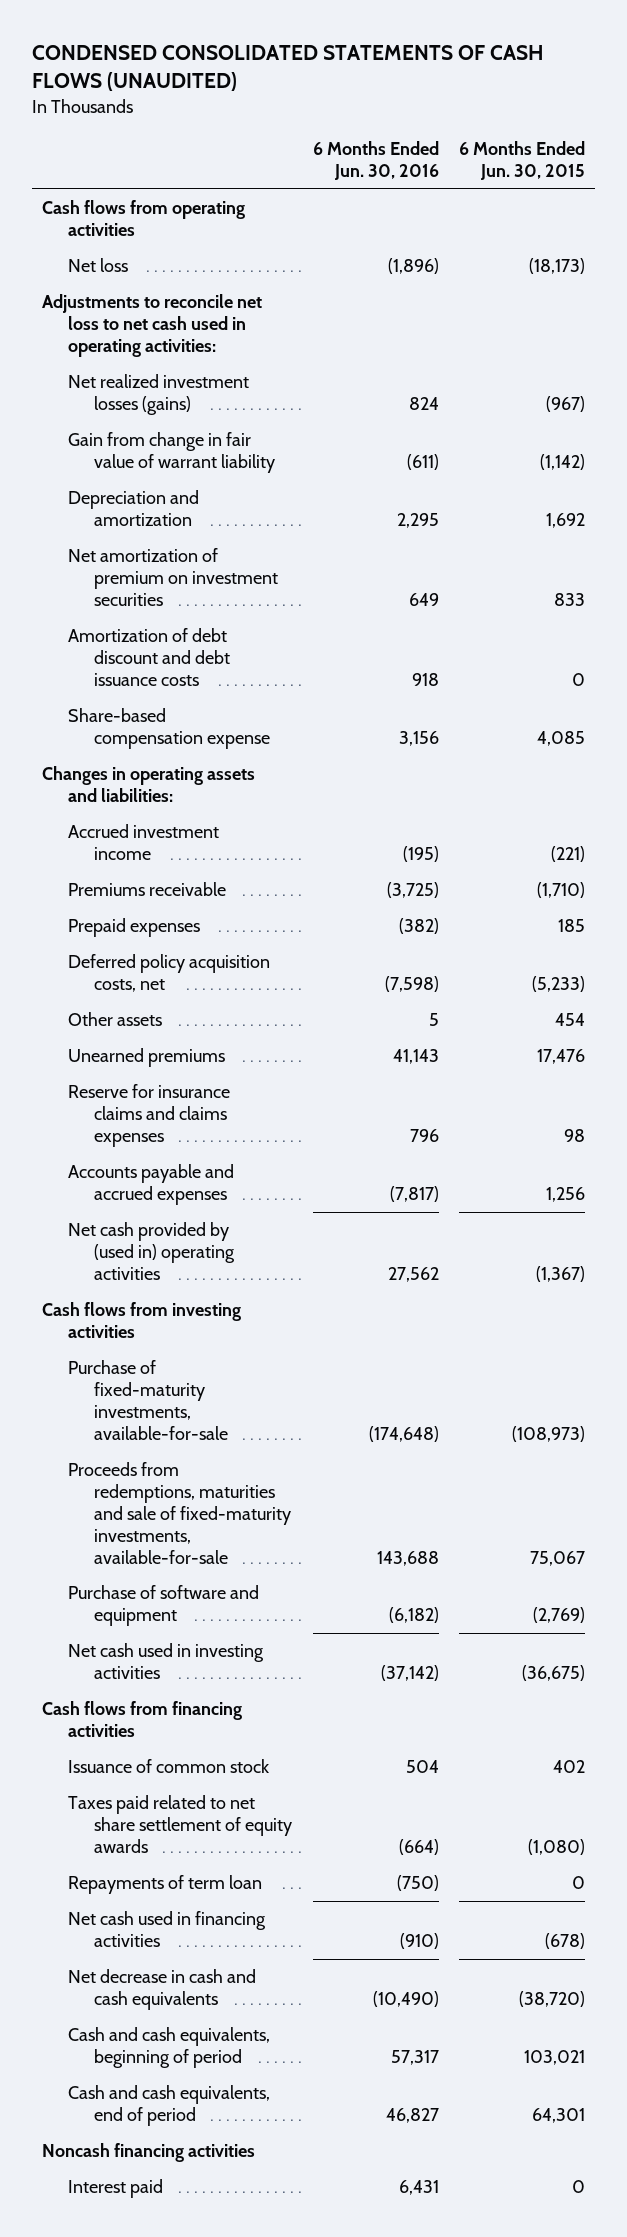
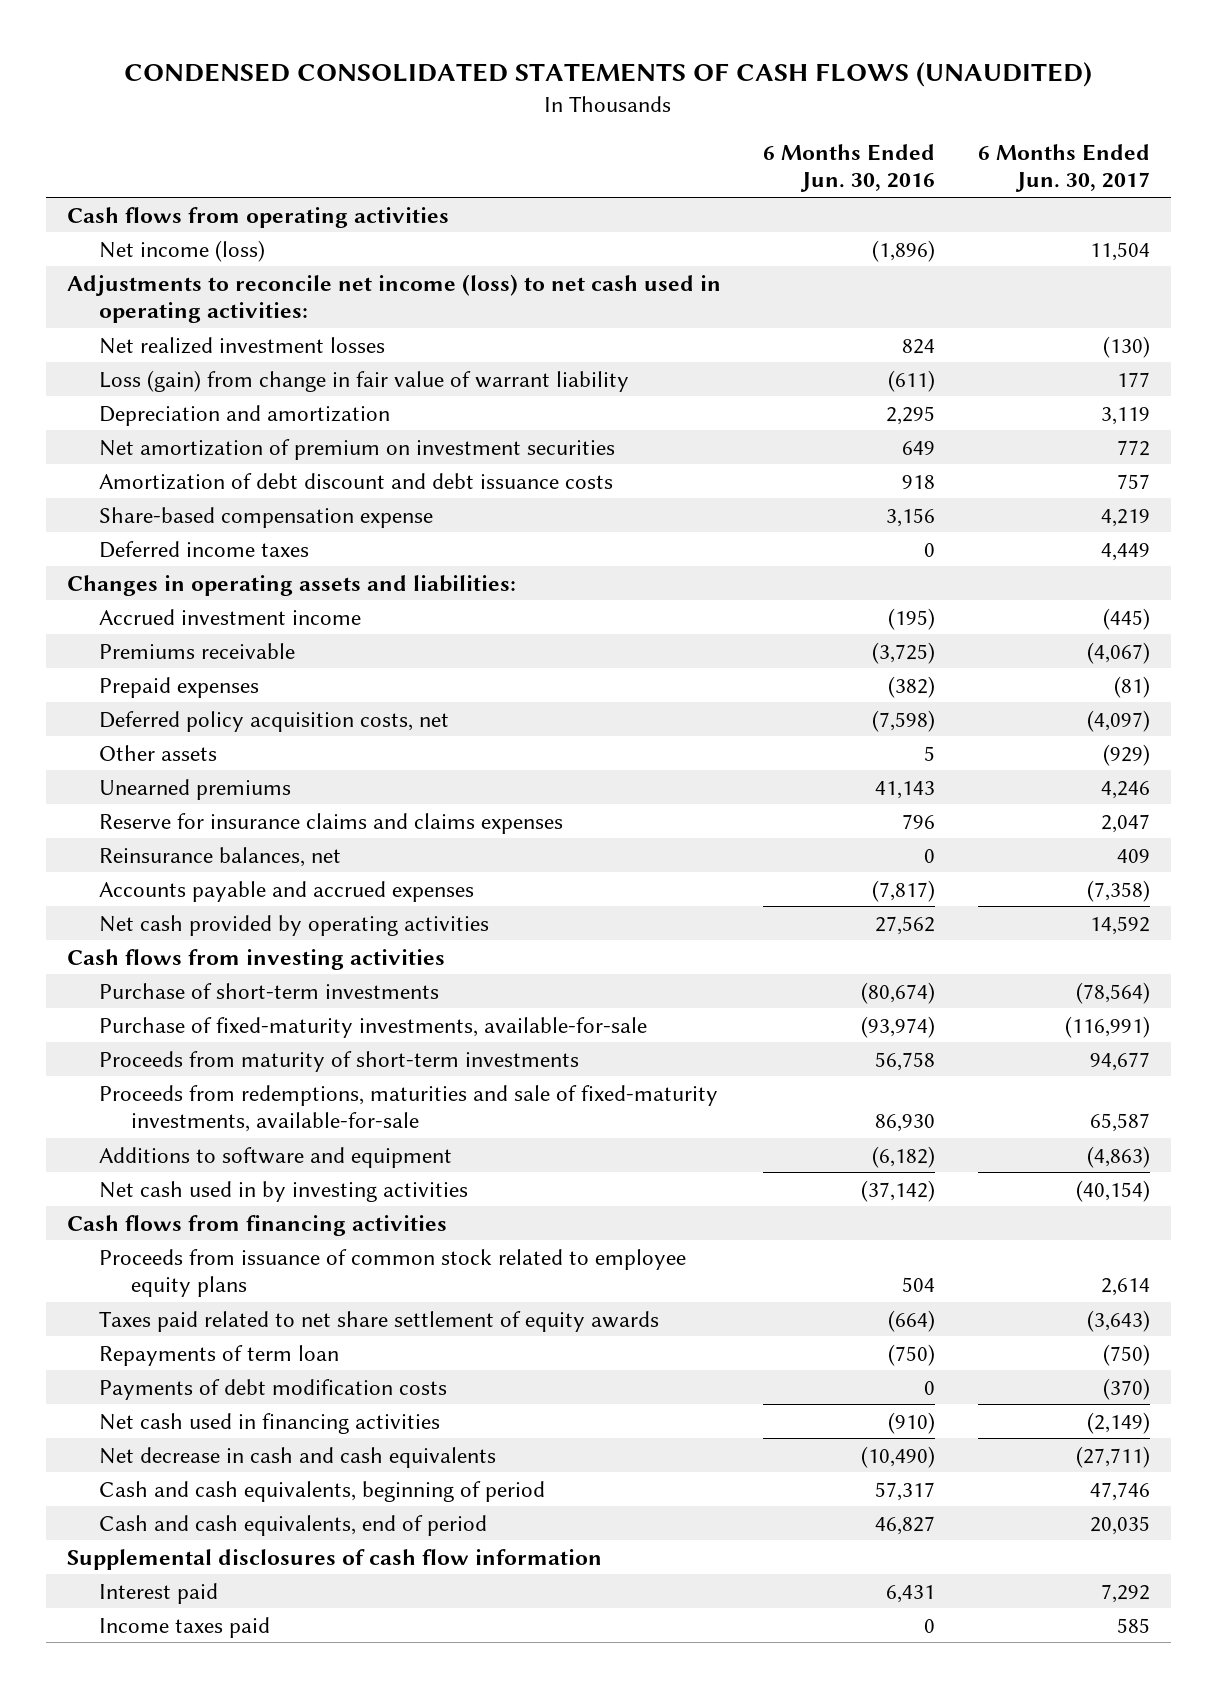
- | 6 Months Ended Jun. 30, 2016 | 6 Months Ended Jun. 30, 2015
+ | 6 Months Ended Jun. 30, 2016 | 6 Months Ended Jun. 30, 2017
- Net loss | (1,896) | (18,173)
- Adjustments to reconcile net loss to net cash used in operating activities:
- Net realized investment losses (gains) | 824 | (967)
- Gain from change in fair value of warrant liability | (611) | (1,142)
+ Net income (loss) | (1,896) | 11,504
+ Adjustments to reconcile net income (loss) to net cash used in operating activities:
+ Net realized investment losses | 824 | (130)
+ Loss (gain) from change in fair value of warrant liability | (611) | 177
+ Deferred income taxes | 0 | 4,449
+ Reinsurance balances, net | 0 | 409
- Net cash provided by (used in) operating activities | 27,562 | (1,367)
+ Net cash provided by operating activities | 27,562 | 14,592
- Purchase of fixed-maturity investments, available-for-sale | (174,648) | (108,973)
- Proceeds from redemptions, maturities and sale of fixed-maturity investments, available-for-sale | 143,688 | 75,067
- Purchase of software and equipment | (6,182) | (2,769)
- Net cash used in investing activities | (37,142) | (36,675)
+ Purchase of short-term investments | (80,674) | (78,564)
+ Purchase of fixed-maturity investments, available-for-sale | (93,974) | (116,991)
+ Proceeds from maturity of short-term investments | 56,758 | 94,677
+ Proceeds from redemptions, maturities and sale of fixed-maturity investments, available-for-sale | 86,930 | 65,587
+ Additions to software and equipment | (6,182) | (4,863)
+ Net cash used in by investing activities | (37,142) | (40,154)
- Issuance of common stock | 504 | 402
+ Proceeds from issuance of common stock related to employee equity plans | 504 | 2,614
+ Payments of debt modification costs | 0 | (370)
- Noncash financing activities
+ Supplemental disclosures of cash flow information
+ Income taxes paid | 0 | 585

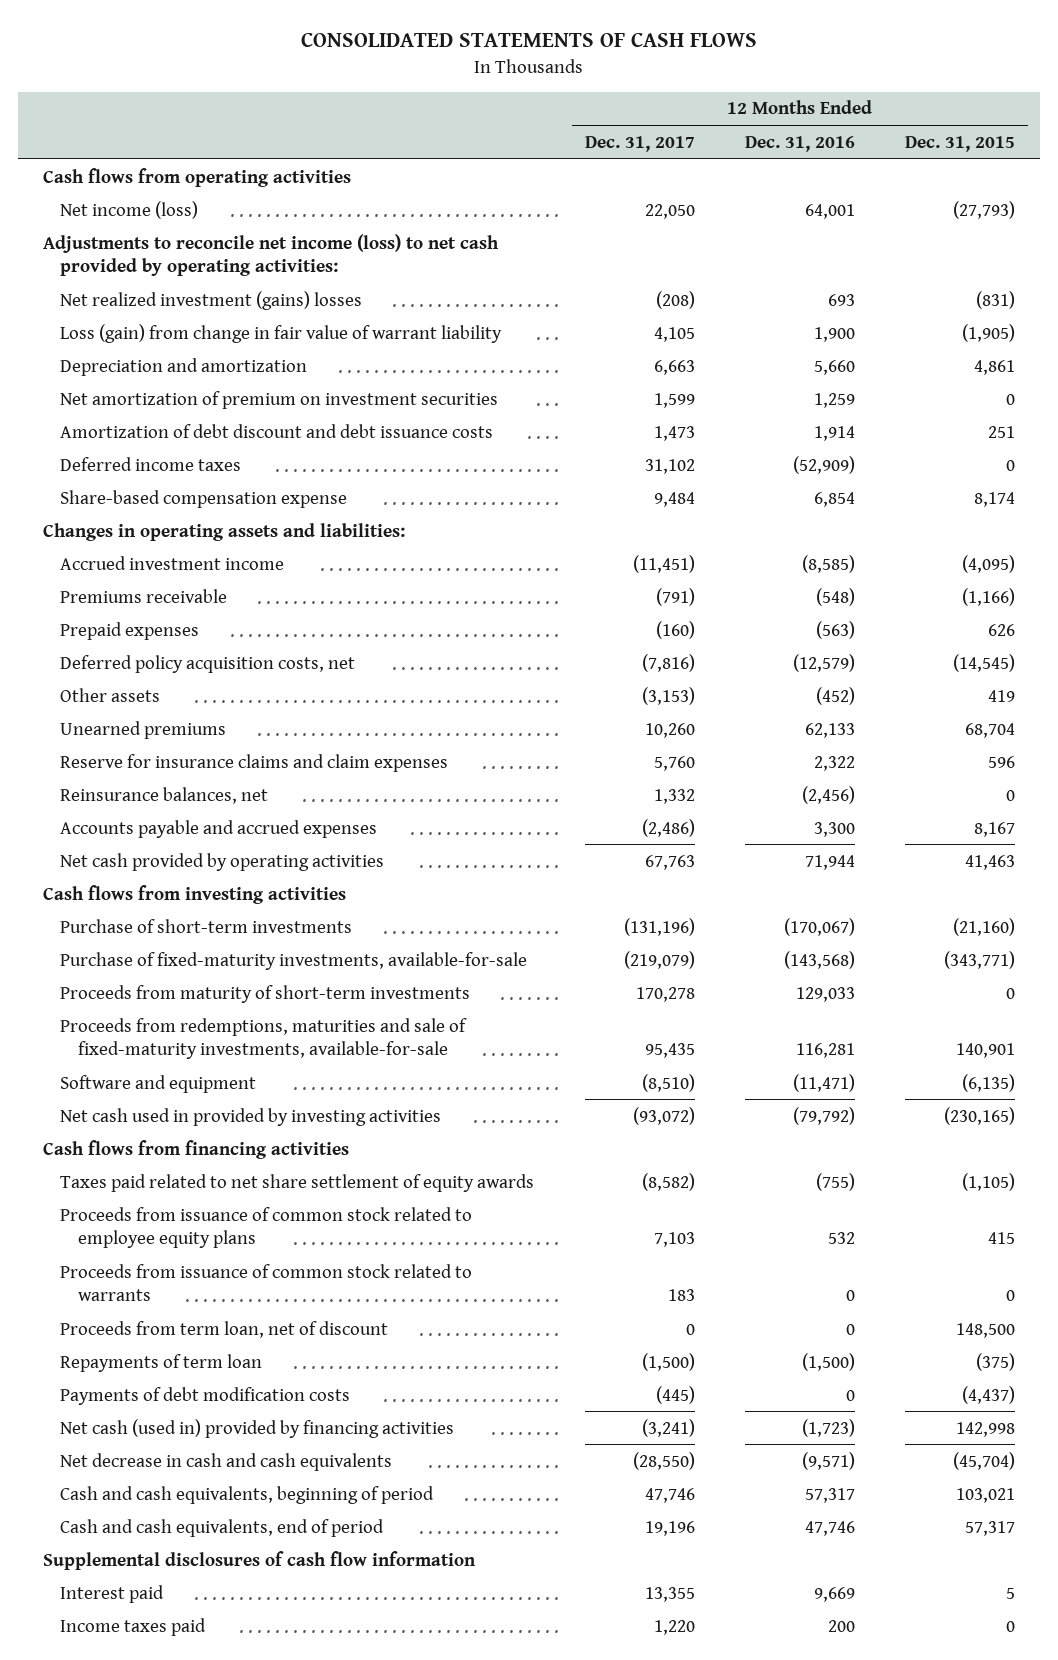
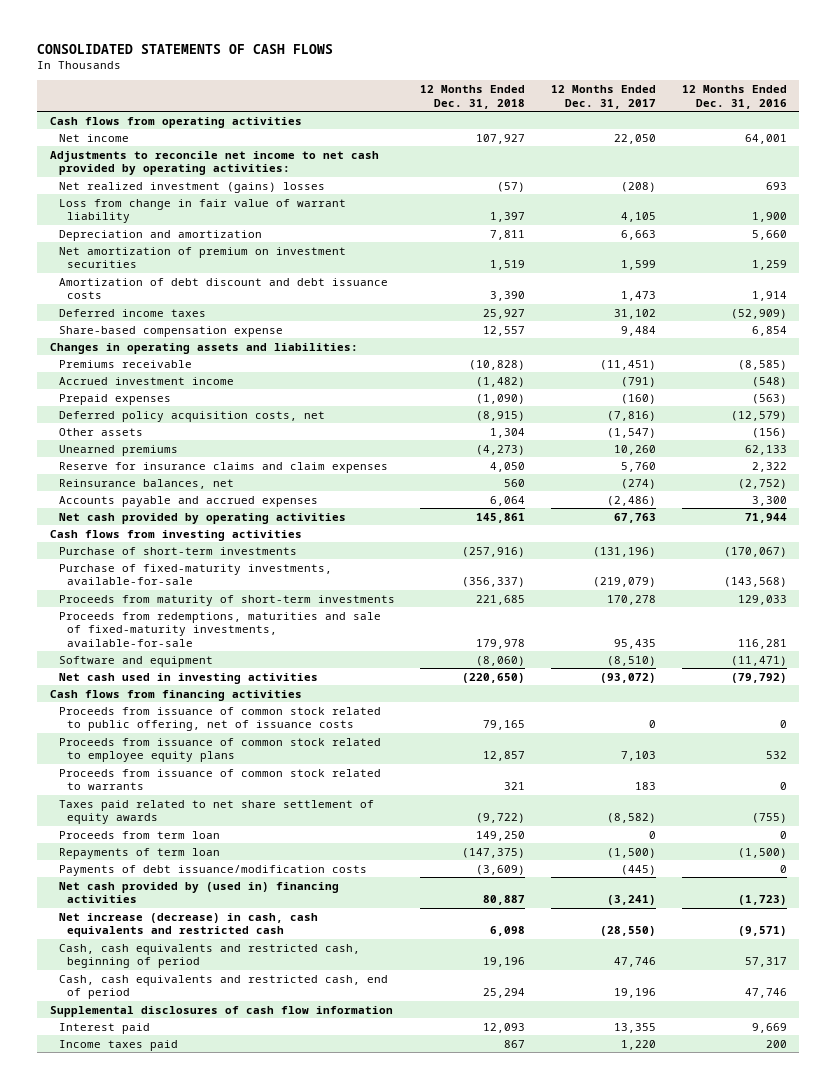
- | 12 Months Ended Dec. 31, 2017 | 12 Months Ended Dec. 31, 2016 | 12 Months Ended Dec. 31, 2015
+ | 12 Months Ended Dec. 31, 2018 | 12 Months Ended Dec. 31, 2017 | 12 Months Ended Dec. 31, 2016
- Net income (loss) | 22,050 | 64,001 | (27,793)
- Adjustments to reconcile net income (loss) to net cash provided by operating activities:
+ Net income | 107,927 | 22,050 | 64,001
+ Adjustments to reconcile net income to net cash provided by operating activities:
- Loss (gain) from change in fair value of warrant liability | 4,105 | 1,900 | (1,905)
+ Loss from change in fair value of warrant liability | 1,397 | 4,105 | 1,900
- Accrued investment income | (11,451) | (8,585) | (4,095)
- Premiums receivable | (791) | (548) | (1,166)
+ Premiums receivable | (10,828) | (11,451) | (8,585)
+ Accrued investment income | (1,482) | (791) | (548)
- Other assets | (3,153) | (452) | 419
+ Other assets | 1,304 | (1,547) | (156)
- Reinsurance balances, net | 1,332 | (2,456) | 0
+ Reinsurance balances, net | 560 | (274) | (2,752)
- Net cash used in provided by investing activities | (93,072) | (79,792) | (230,165)
+ Net cash used in investing activities | (220,650) | (93,072) | (79,792)
+ Proceeds from issuance of common stock related to public offering, net of issuance costs | 79,165 | 0 | 0
- Proceeds from term loan, net of discount | 0 | 0 | 148,500
moved down: Taxes paid related to net share settlement of equity awards | (9,722) | (8,582) | (755)
+ Proceeds from term loan | 149,250 | 0 | 0
- Payments of debt modification costs | (445) | 0 | (4,437)
- Net cash (used in) provided by financing activities | (3,241) | (1,723) | 142,998
- Net decrease in cash and cash equivalents | (28,550) | (9,571) | (45,704)
- Cash and cash equivalents, beginning of period | 47,746 | 57,317 | 103,021
- Cash and cash equivalents, end of period | 19,196 | 47,746 | 57,317
+ Payments of debt issuance/modification costs | (3,609) | (445) | 0
+ Net cash provided by (used in) financing activities | 80,887 | (3,241) | (1,723)
+ Net increase (decrease) in cash, cash equivalents and restricted cash | 6,098 | (28,550) | (9,571)
+ Cash, cash equivalents and restricted cash, beginning of period | 19,196 | 47,746 | 57,317
+ Cash, cash equivalents and restricted cash, end of period | 25,294 | 19,196 | 47,746

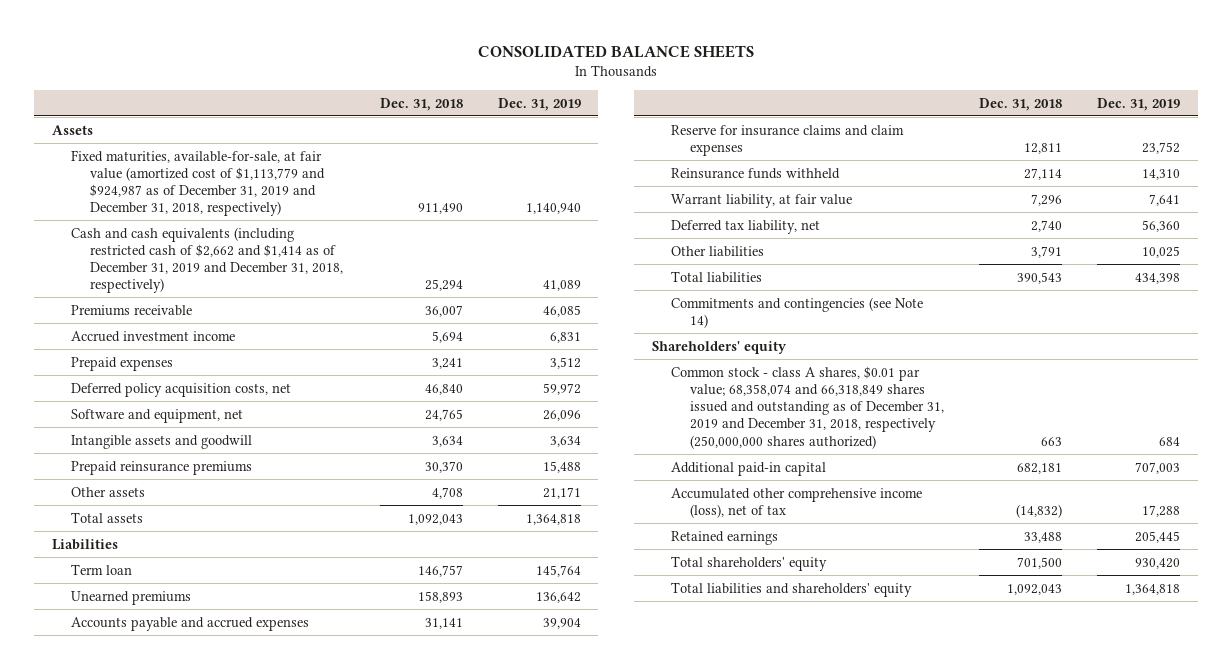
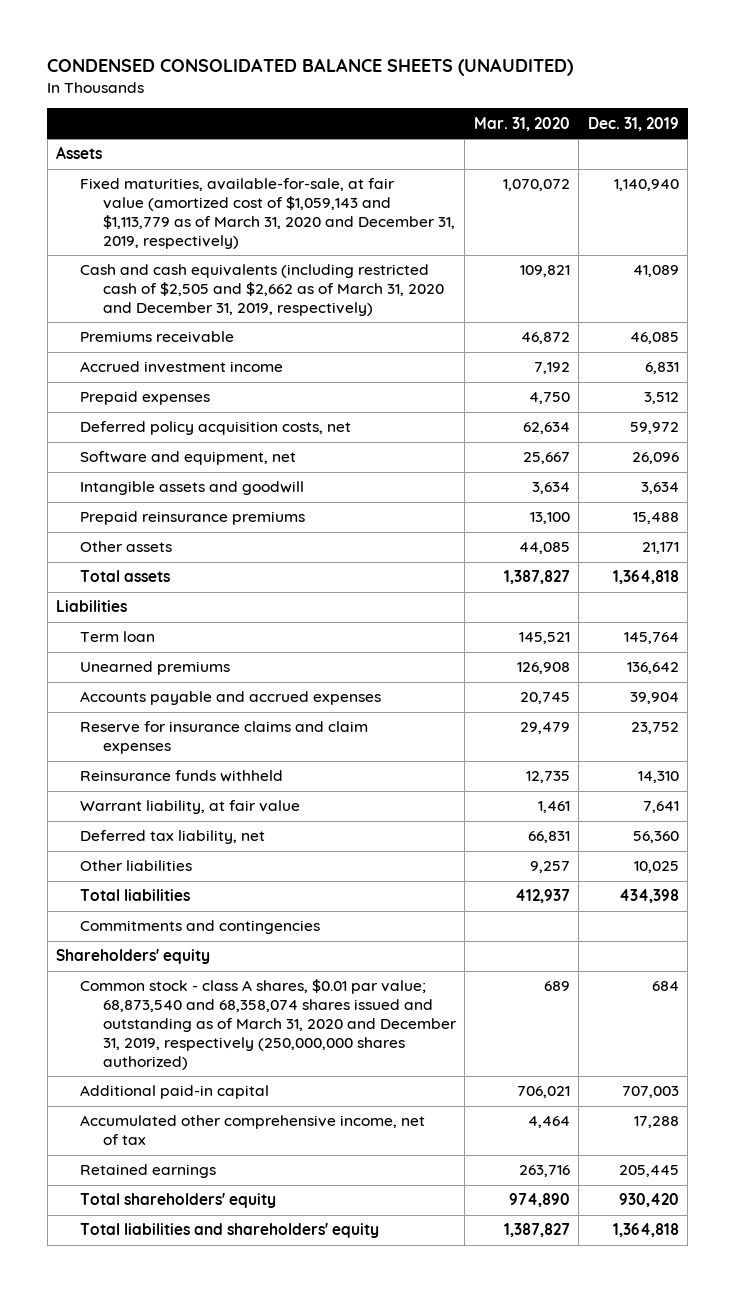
- CONSOLIDATED BALANCE SHEETS
+ CONDENSED CONSOLIDATED BALANCE SHEETS (UNAUDITED)
- | Dec. 31, 2018 | Dec. 31, 2019
+ | Mar. 31, 2020 | Dec. 31, 2019
- Fixed maturities, available-for-sale, at fair value (amortized cost of $1,113,779 and $924,987 as of December 31, 2019 and December 31, 2018, respectively) | 911,490 | 1,140,940
- Cash and cash equivalents (including restricted cash of $2,662 and $1,414 as of December 31, 2019 and December 31, 2018, respectively) | 25,294 | 41,089
+ Fixed maturities, available-for-sale, at fair value (amortized cost of $1,059,143 and $1,113,779 as of March 31, 2020 and December 31, 2019, respectively) | 1,070,072 | 1,140,940
+ Cash and cash equivalents (including restricted cash of $2,505 and $2,662 as of March 31, 2020 and December 31, 2019, respectively) | 109,821 | 41,089
- Commitments and contingencies (see Note 14)
+ Commitments and contingencies
- Common stock - class A shares, $0.01 par value; 68,358,074 and 66,318,849 shares issued and outstanding as of December 31, 2019 and December 31, 2018, respectively (250,000,000 shares authorized) | 663 | 684
+ Common stock - class A shares, $0.01 par value; 68,873,540 and 68,358,074 shares issued and outstanding as of March 31, 2020 and December 31, 2019, respectively (250,000,000 shares authorized) | 689 | 684
- Accumulated other comprehensive income (loss), net of tax | (14,832) | 17,288
+ Accumulated other comprehensive income, net of tax | 4,464 | 17,288

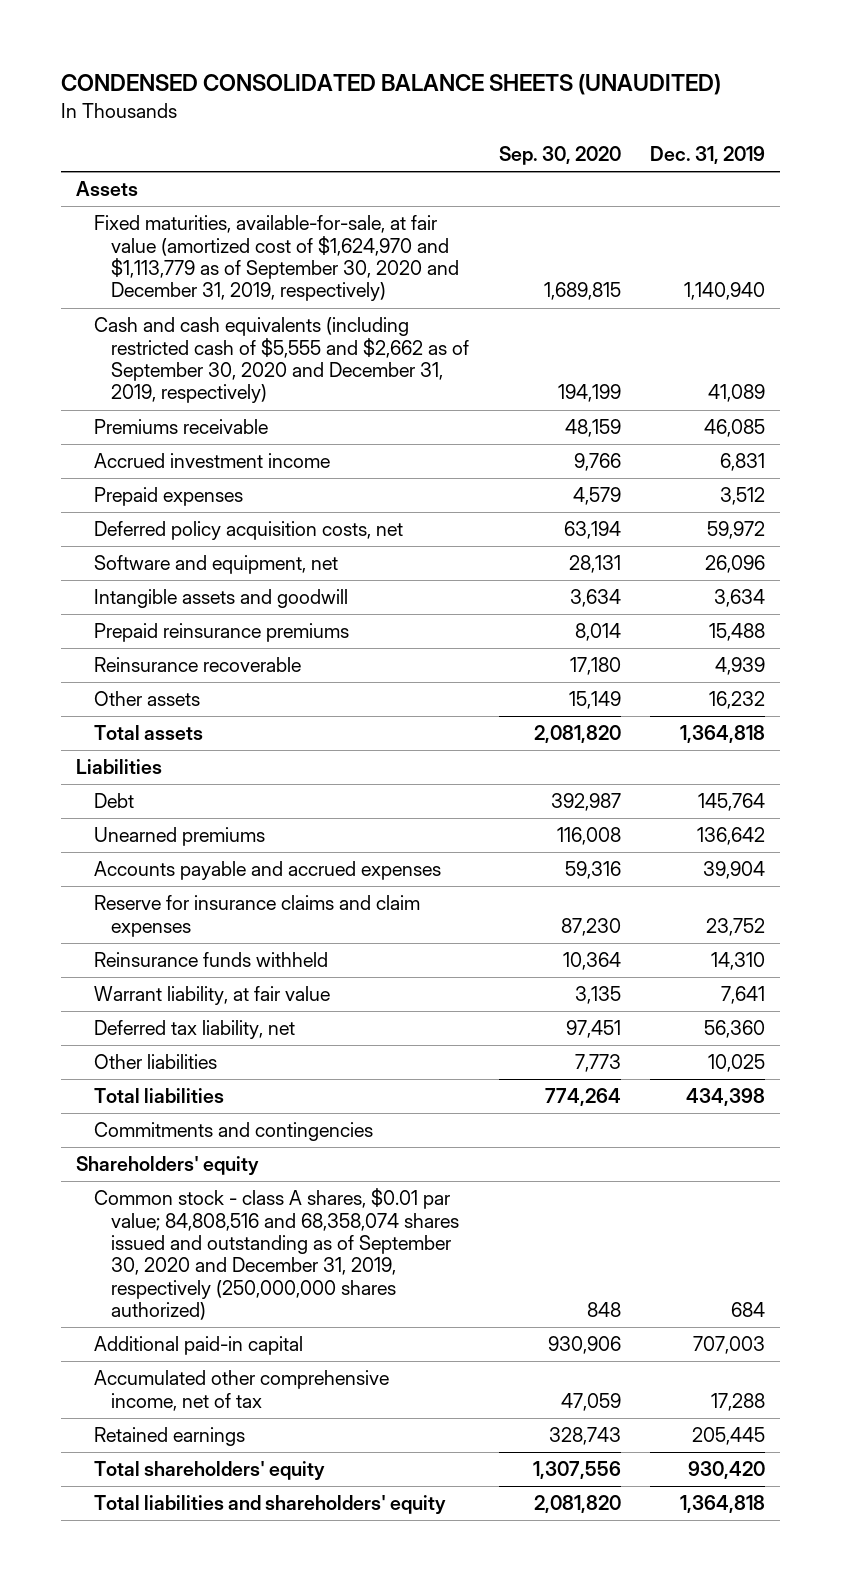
- | Mar. 31, 2020 | Dec. 31, 2019
+ | Sep. 30, 2020 | Dec. 31, 2019
- Fixed maturities, available-for-sale, at fair value (amortized cost of $1,059,143 and $1,113,779 as of March 31, 2020 and December 31, 2019, respectively) | 1,070,072 | 1,140,940
- Cash and cash equivalents (including restricted cash of $2,505 and $2,662 as of March 31, 2020 and December 31, 2019, respectively) | 109,821 | 41,089
+ Fixed maturities, available-for-sale, at fair value (amortized cost of $1,624,970 and $1,113,779 as of September 30, 2020 and December 31, 2019, respectively) | 1,689,815 | 1,140,940
+ Cash and cash equivalents (including restricted cash of $5,555 and $2,662 as of September 30, 2020 and December 31, 2019, respectively) | 194,199 | 41,089
- Other assets | 44,085 | 21,171
+ Reinsurance recoverable | 17,180 | 4,939
+ Other assets | 15,149 | 16,232
- Term loan | 145,521 | 145,764
+ Debt | 392,987 | 145,764
- Common stock - class A shares, $0.01 par value; 68,873,540 and 68,358,074 shares issued and outstanding as of March 31, 2020 and December 31, 2019, respectively (250,000,000 shares authorized) | 689 | 684
+ Common stock - class A shares, $0.01 par value; 84,808,516 and 68,358,074 shares issued and outstanding as of September 30, 2020 and December 31, 2019, respectively (250,000,000 shares authorized) | 848 | 684

